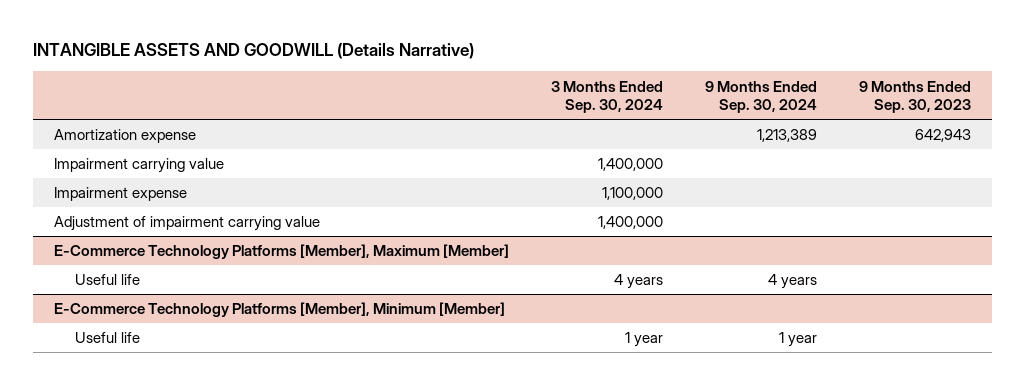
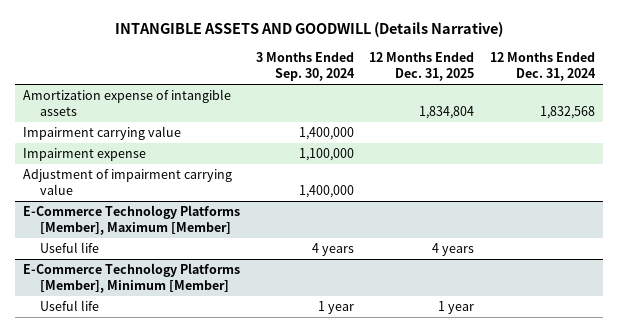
- | 3 Months Ended Sep. 30, 2024 | 9 Months Ended Sep. 30, 2024 | 9 Months Ended Sep. 30, 2023
+ | 3 Months Ended Sep. 30, 2024 | 12 Months Ended Dec. 31, 2025 | 12 Months Ended Dec. 31, 2024
- Amortization expense | | 1,213,389 | 642,943
+ Amortization expense of intangible assets | | 1,834,804 | 1,832,568

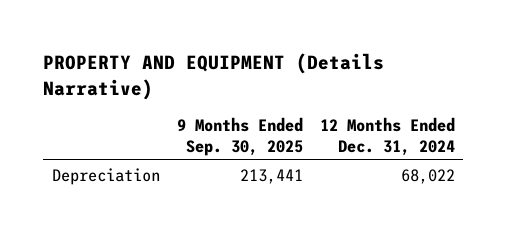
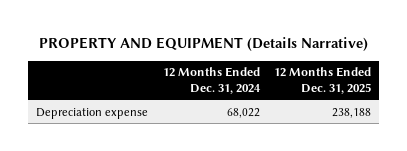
- | 9 Months Ended Sep. 30, 2025 | 12 Months Ended Dec. 31, 2024
+ | 12 Months Ended Dec. 31, 2024 | 12 Months Ended Dec. 31, 2025
- Depreciation | 213,441 | 68,022
+ Depreciation expense | 68,022 | 238,188

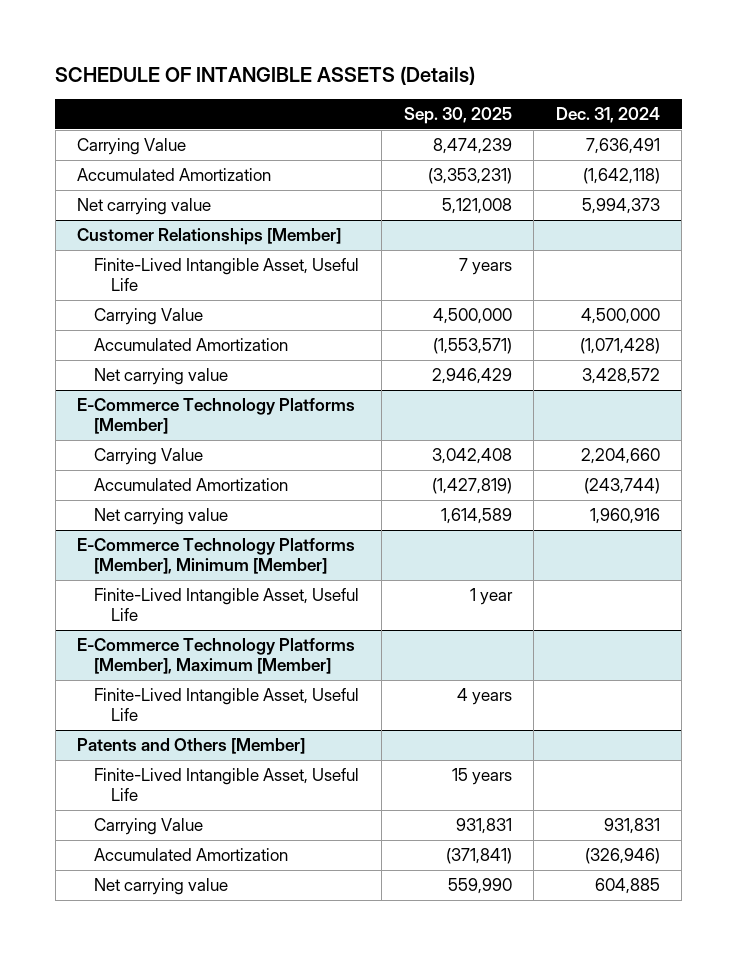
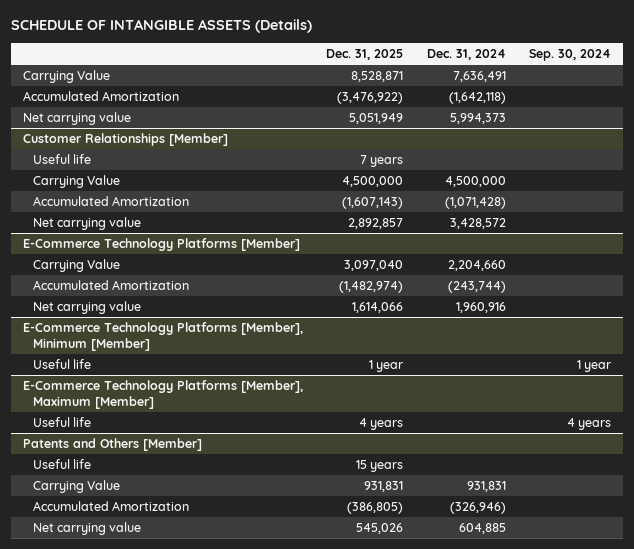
- | Sep. 30, 2025 | Dec. 31, 2024
+ | Dec. 31, 2025 | Dec. 31, 2024 | Sep. 30, 2024
@ Customer Relationships [Member]
- Finite-Lived Intangible Asset, Useful Life | 7 years |
+ Useful life | 7 years | |
@ E-Commerce Technology Platforms [Member], Minimum [Member]
- Finite-Lived Intangible Asset, Useful Life | 1 year |
+ Useful life | 1 year | | 1 year
@ E-Commerce Technology Platforms [Member], Maximum [Member]
- Finite-Lived Intangible Asset, Useful Life | 4 years |
+ Useful life | 4 years | | 4 years
@ Patents and Others [Member]
- Finite-Lived Intangible Asset, Useful Life | 15 years |
+ Useful life | 15 years | |

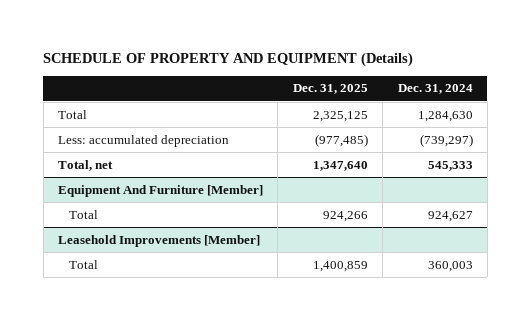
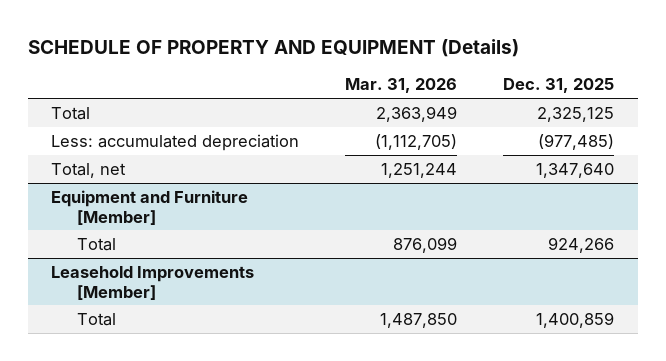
- | Dec. 31, 2025 | Dec. 31, 2024
+ | Mar. 31, 2026 | Dec. 31, 2025
- Equipment And Furniture [Member]
+ Equipment and Furniture [Member]

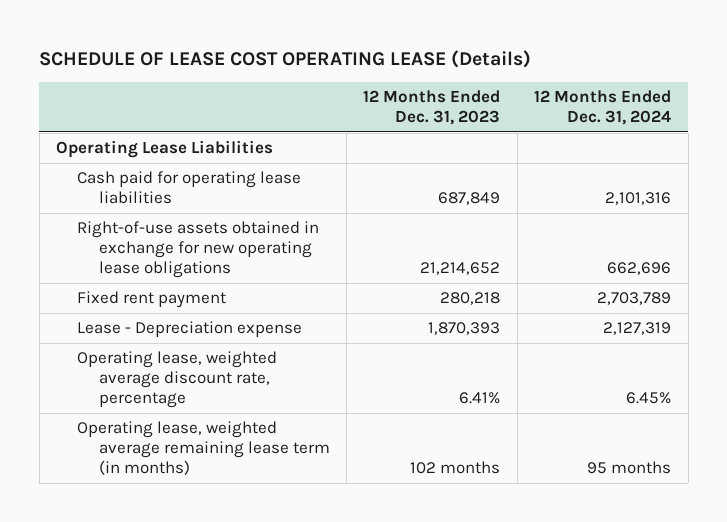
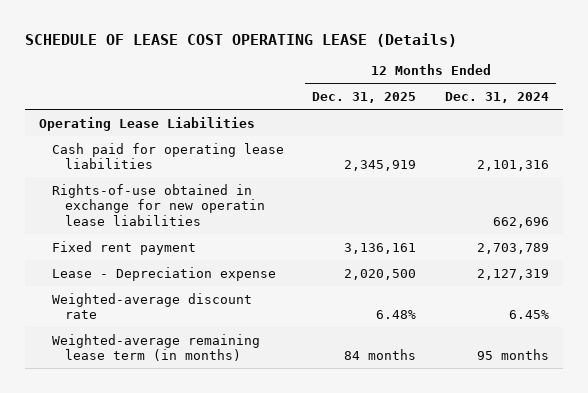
- | 12 Months Ended Dec. 31, 2023 | 12 Months Ended Dec. 31, 2024
+ | 12 Months Ended Dec. 31, 2025 | 12 Months Ended Dec. 31, 2024
- Right-of-use assets obtained in exchange for new operating lease obligations | 21,214,652 | 662,696
+ Rights-of-use obtained in exchange for new operatin lease liabilities | | 662,696
- Operating lease, weighted average discount rate, percentage | 6.41% | 6.45%
- Operating lease, weighted average remaining lease term (in months) | 102 months | 95 months
+ Weighted-average discount rate | 6.48% | 6.45%
+ Weighted-average remaining lease term (in months) | 84 months | 95 months

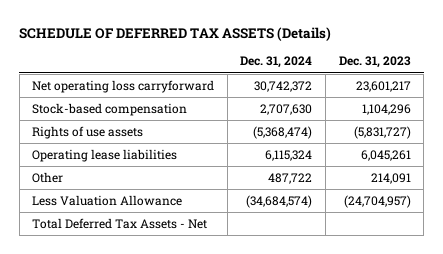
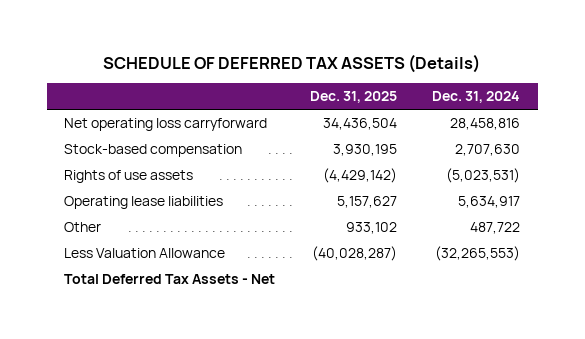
- | Dec. 31, 2024 | Dec. 31, 2023
+ | Dec. 31, 2025 | Dec. 31, 2024
- Net operating loss carryforward | 30,742,372 | 23,601,217
+ Net operating loss carryforward | 34,436,504 | 28,458,816
- Rights of use assets | (5,368,474) | (5,831,727)
- Operating lease liabilities | 6,115,324 | 6,045,261
+ Rights of use assets | (4,429,142) | (5,023,531)
+ Operating lease liabilities | 5,157,627 | 5,634,917
- Less Valuation Allowance | (34,684,574) | (24,704,957)
+ Less Valuation Allowance | (40,028,287) | (32,265,553)

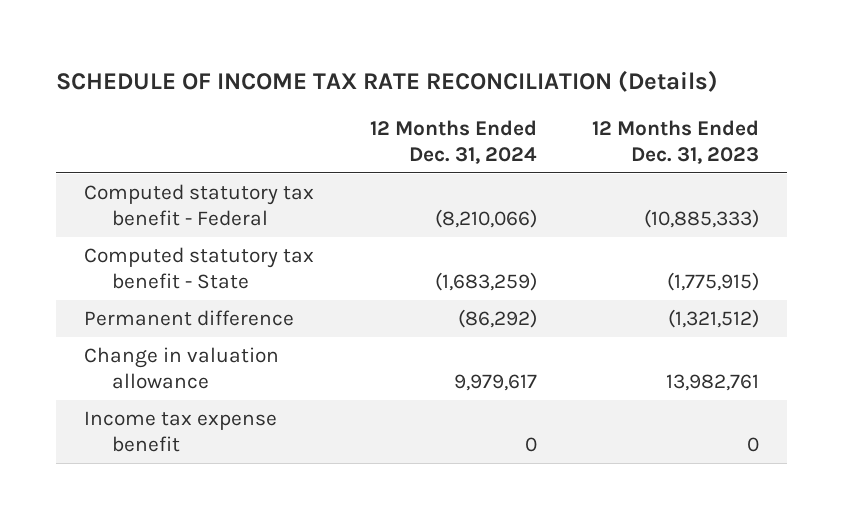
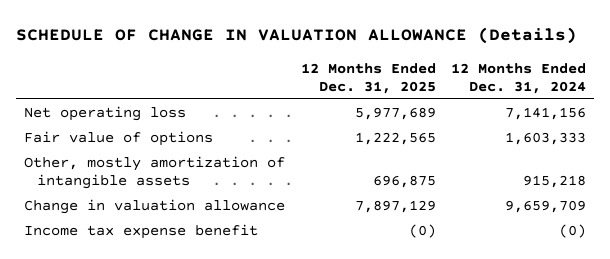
- SCHEDULE OF INCOME TAX RATE RECONCILIATION (Details)
+ SCHEDULE OF CHANGE IN VALUATION ALLOWANCE (Details)
- | 12 Months Ended Dec. 31, 2024 | 12 Months Ended Dec. 31, 2023
+ | 12 Months Ended Dec. 31, 2025 | 12 Months Ended Dec. 31, 2024
- Computed statutory tax benefit - Federal | (8,210,066) | (10,885,333)
- Computed statutory tax benefit - State | (1,683,259) | (1,775,915)
- Permanent difference | (86,292) | (1,321,512)
- Change in valuation allowance | 9,979,617 | 13,982,761
- Income tax expense benefit | 0 | 0
+ Net operating loss | 5,977,689 | 7,141,156
+ Fair value of options | 1,222,565 | 1,603,333
+ Other, mostly amortization of intangible assets | 696,875 | 915,218
+ Change in valuation allowance | 7,897,129 | 9,659,709
+ Income tax expense benefit | (0) | (0)

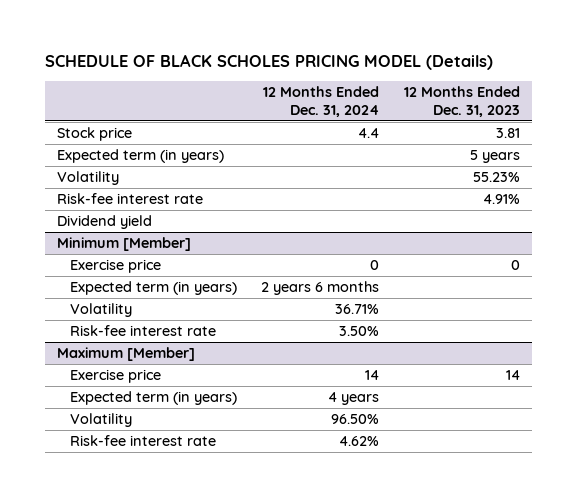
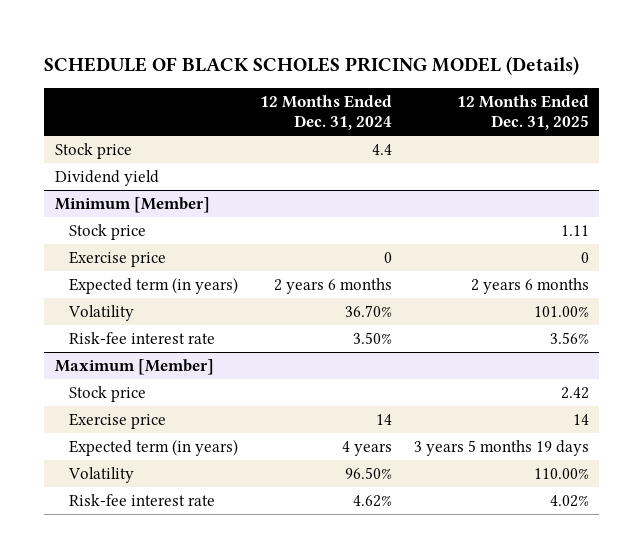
- | 12 Months Ended Dec. 31, 2024 | 12 Months Ended Dec. 31, 2023
+ | 12 Months Ended Dec. 31, 2024 | 12 Months Ended Dec. 31, 2025
- Expected term (in years) | | 5 years
- Volatility | | 55.23%
- Risk-fee interest rate | | 4.91%
@ Minimum [Member]
+ Stock price | | 1.11
- Volatility | 36.71% |
+ Volatility | 36.70% | 101.00%
@ Maximum [Member]
+ Stock price | | 2.42

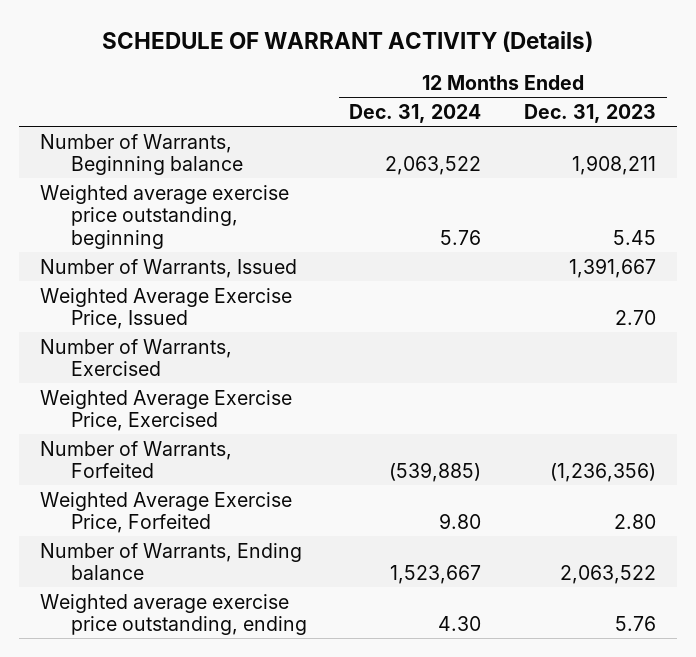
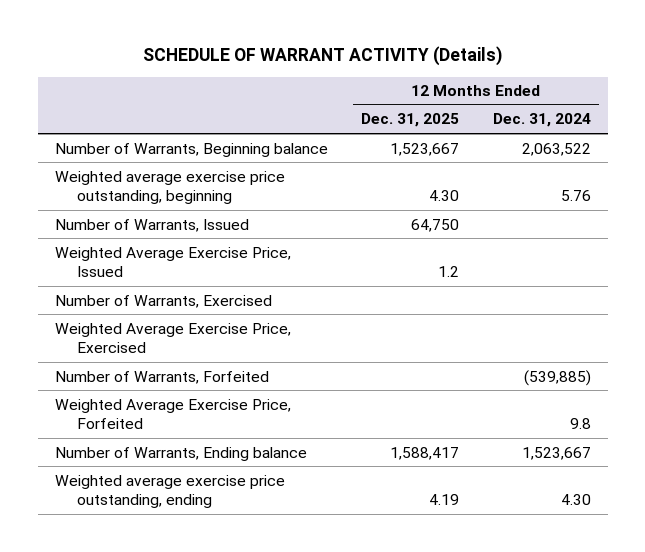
- | 12 Months Ended Dec. 31, 2024 | 12 Months Ended Dec. 31, 2023
+ | 12 Months Ended Dec. 31, 2025 | 12 Months Ended Dec. 31, 2024
- Weighted Average Exercise Price, Forfeited | 9.80 | 2.80
+ Weighted Average Exercise Price, Forfeited | | 9.8

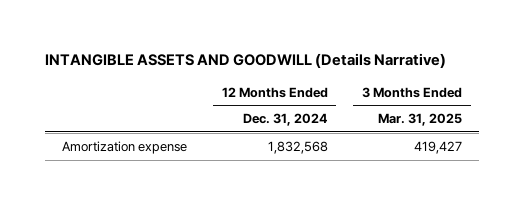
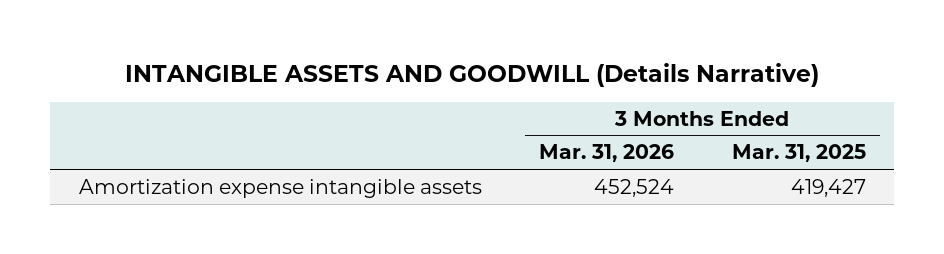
- | 12 Months Ended Dec. 31, 2024 | 3 Months Ended Mar. 31, 2025
+ | 3 Months Ended Mar. 31, 2026 | 3 Months Ended Mar. 31, 2025
- Amortization expense | 1,832,568 | 419,427
+ Amortization expense intangible assets | 452,524 | 419,427

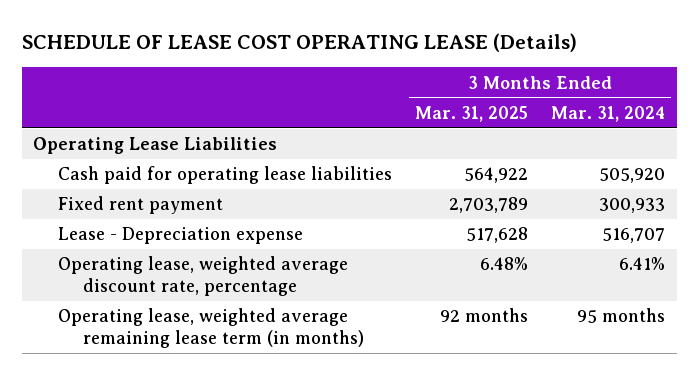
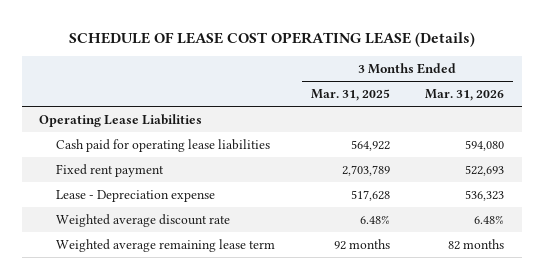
- | 3 Months Ended Mar. 31, 2025 | 3 Months Ended Mar. 31, 2024
+ | 3 Months Ended Mar. 31, 2025 | 3 Months Ended Mar. 31, 2026
- Operating lease, weighted average discount rate, percentage | 6.48% | 6.41%
- Operating lease, weighted average remaining lease term (in months) | 92 months | 95 months
+ Weighted average discount rate | 6.48% | 6.48%
+ Weighted average remaining lease term | 92 months | 82 months

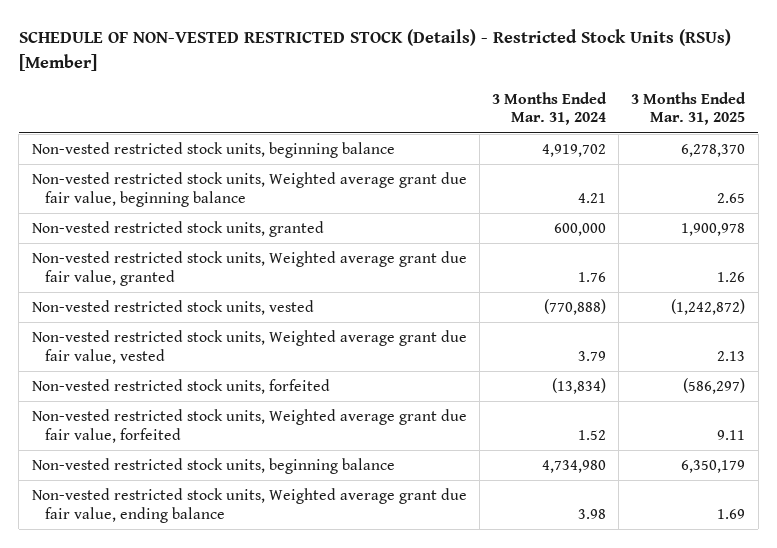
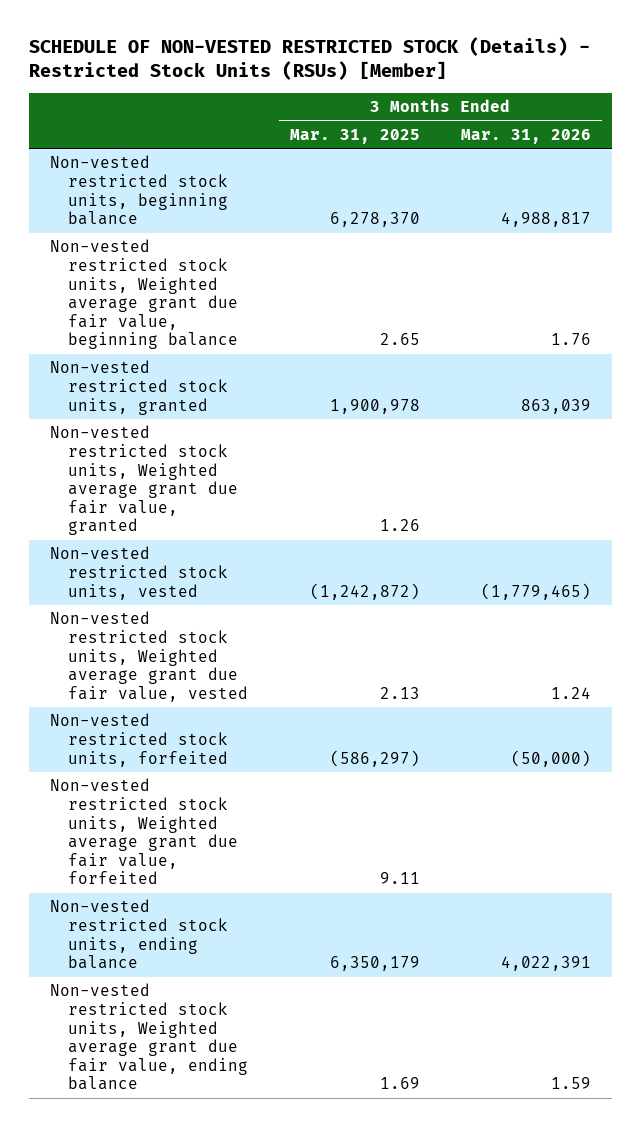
- | 3 Months Ended Mar. 31, 2024 | 3 Months Ended Mar. 31, 2025
+ | 3 Months Ended Mar. 31, 2025 | 3 Months Ended Mar. 31, 2026
- Non-vested restricted stock units, beginning balance | 4,734,980 | 6,350,179
+ Non-vested restricted stock units, ending balance | 6,350,179 | 4,022,391

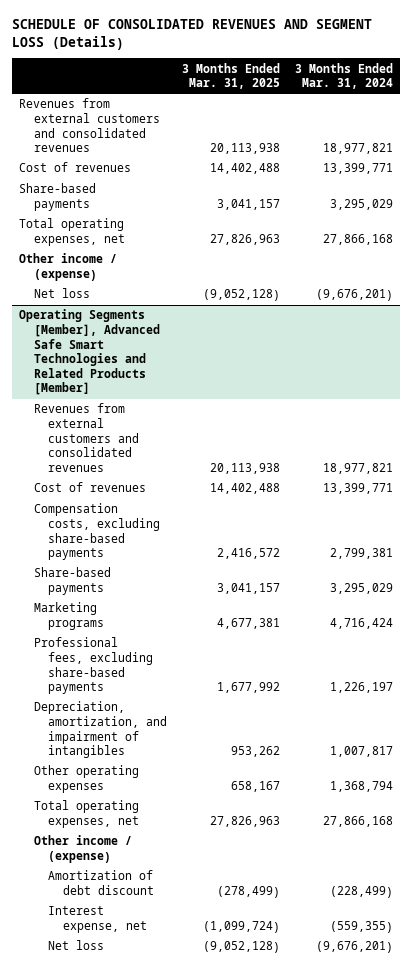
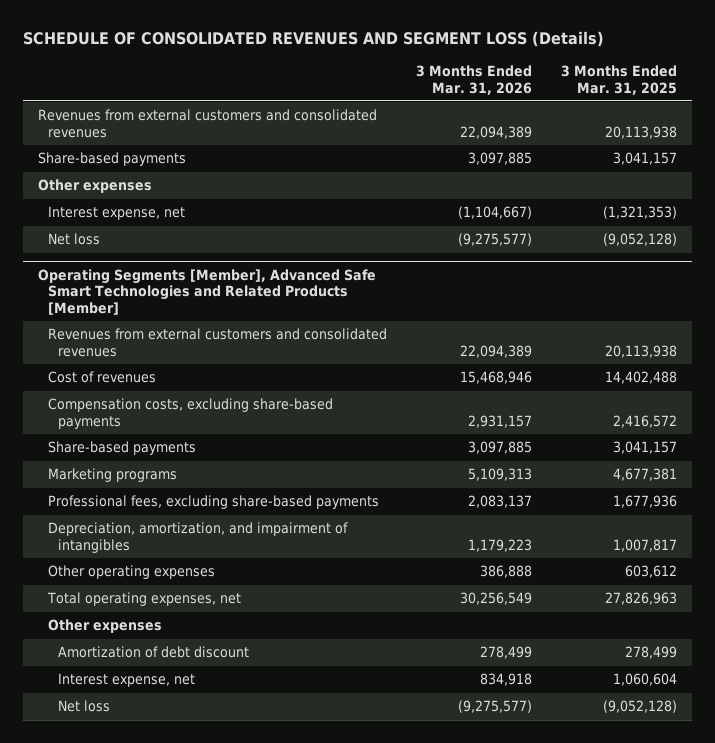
- | 3 Months Ended Mar. 31, 2025 | 3 Months Ended Mar. 31, 2024
+ | 3 Months Ended Mar. 31, 2026 | 3 Months Ended Mar. 31, 2025
- Cost of revenues | 14,402,488 | 13,399,771
- Total operating expenses, net | 27,826,963 | 27,866,168
- Other income / (expense)
+ Other expenses
+ Interest expense, net | (1,104,667) | (1,321,353)
@ Operating Segments [Member], Advanced Safe Smart Technologies and Related Products [Member]
- Professional fees, excluding share-based payments | 1,677,992 | 1,226,197
- Depreciation, amortization, and impairment of intangibles | 953,262 | 1,007,817
- Other operating expenses | 658,167 | 1,368,794
+ Professional fees, excluding share-based payments | 2,083,137 | 1,677,936
+ Depreciation, amortization, and impairment of intangibles | 1,179,223 | 1,007,817
+ Other operating expenses | 386,888 | 603,612
- Other income / (expense)
- Amortization of debt discount | (278,499) | (228,499)
- Interest expense, net | (1,099,724) | (559,355)
+ Other expenses
+ Amortization of debt discount | 278,499 | 278,499
+ Interest expense, net | 834,918 | 1,060,604

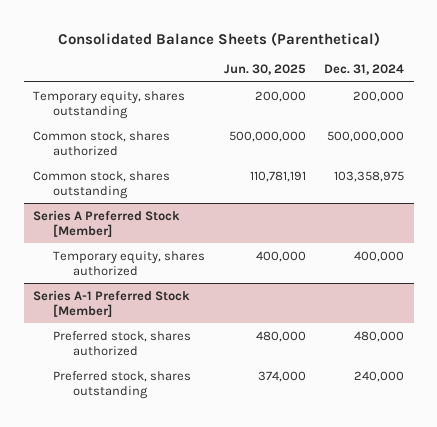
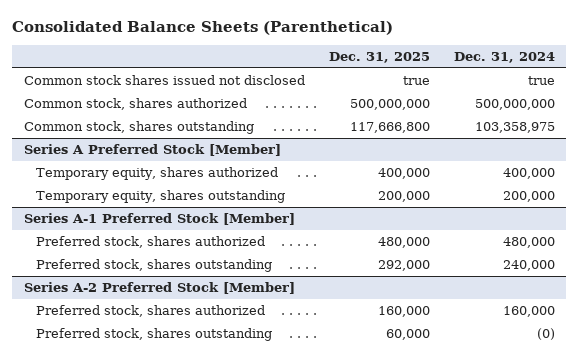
- | Jun. 30, 2025 | Dec. 31, 2024
+ | Dec. 31, 2025 | Dec. 31, 2024
- Temporary equity, shares outstanding | 200,000 | 200,000
+ Common stock shares issued not disclosed | true | true
@ Series A Preferred Stock [Member]
+ Temporary equity, shares outstanding | 200,000 | 200,000
+ Series A-2 Preferred Stock [Member]
+ Preferred stock, shares authorized | 160,000 | 160,000
+ Preferred stock, shares outstanding | 60,000 | (0)

